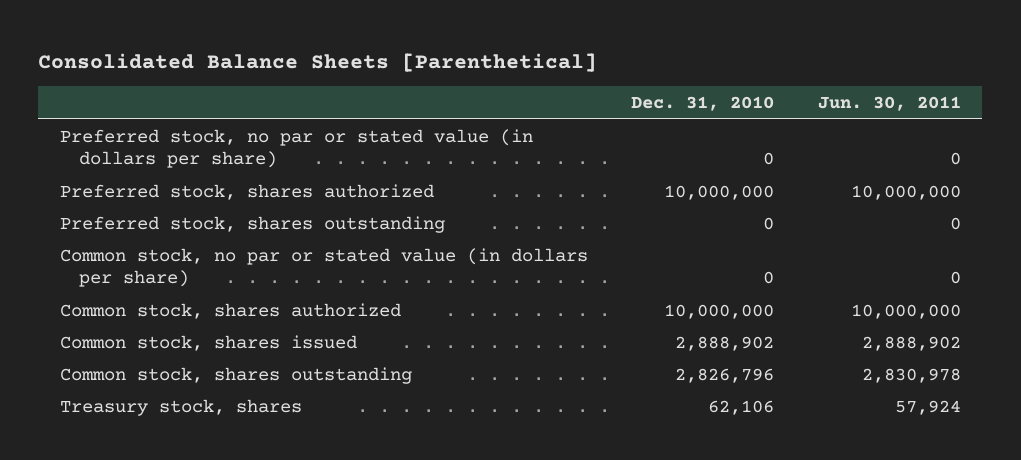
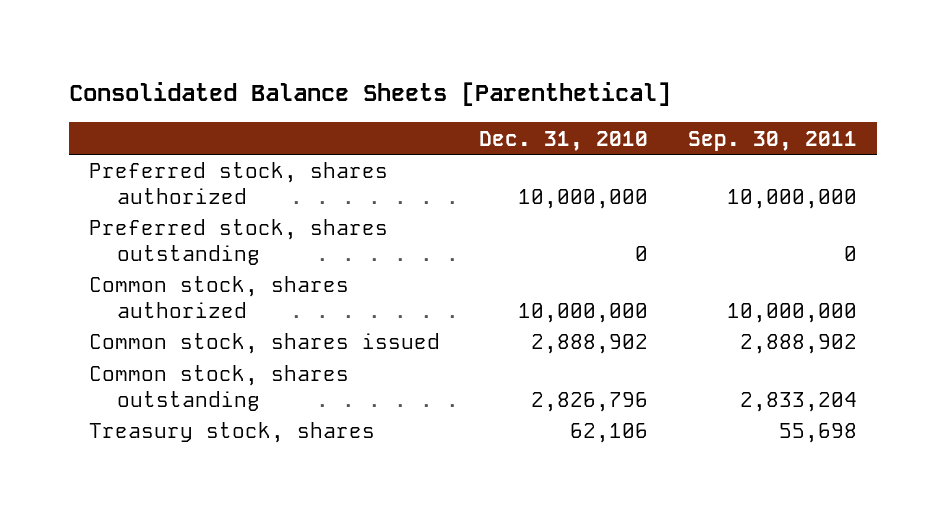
- | Dec. 31, 2010 | Jun. 30, 2011
+ | Dec. 31, 2010 | Sep. 30, 2011
- Preferred stock, no par or stated value (in dollars per share) | 0 | 0
- Common stock, no par or stated value (in dollars per share) | 0 | 0

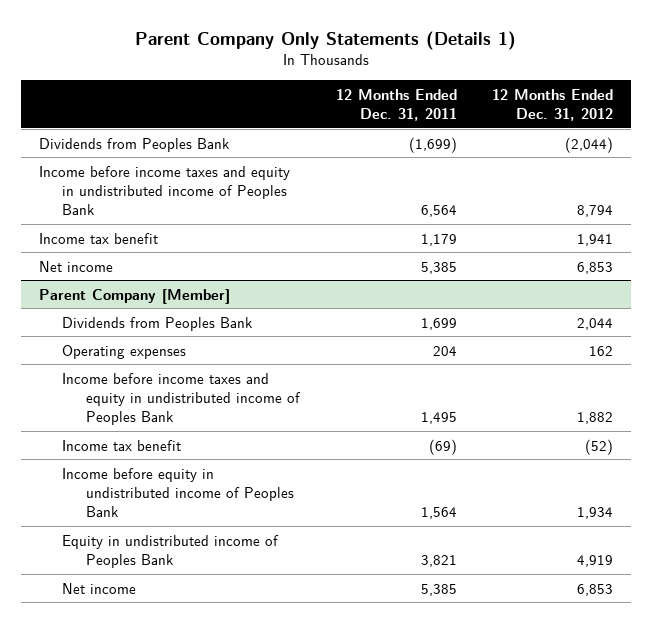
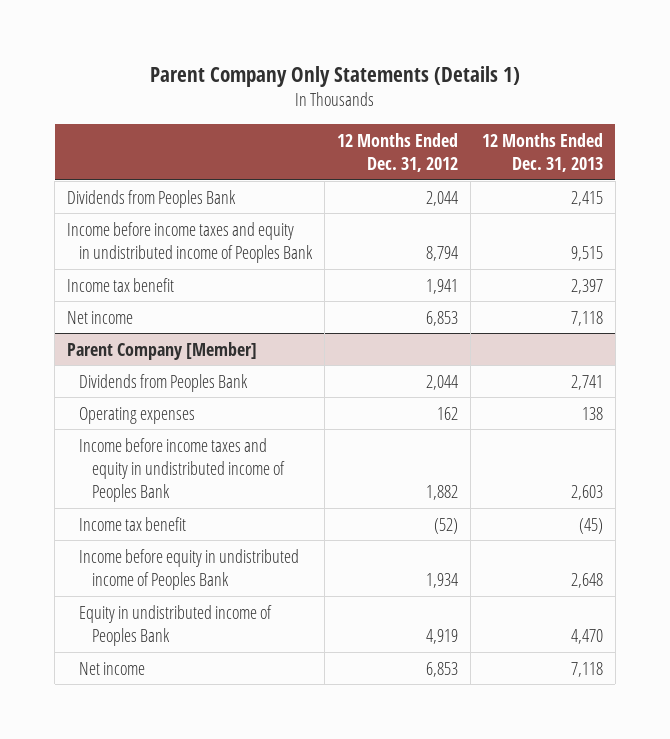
- | 12 Months Ended Dec. 31, 2011 | 12 Months Ended Dec. 31, 2012
+ | 12 Months Ended Dec. 31, 2012 | 12 Months Ended Dec. 31, 2013
- Dividends from Peoples Bank | (1,699) | (2,044)
+ Dividends from Peoples Bank | 2,044 | 2,415

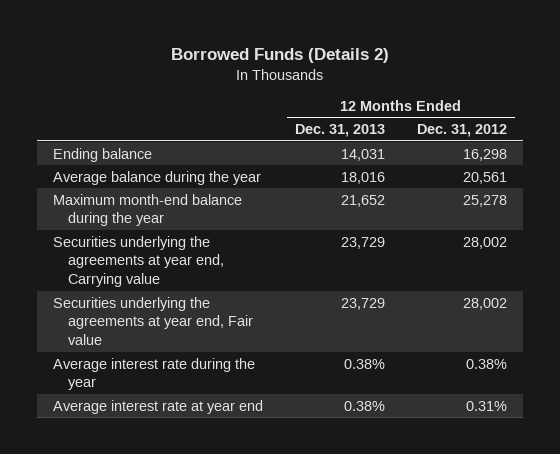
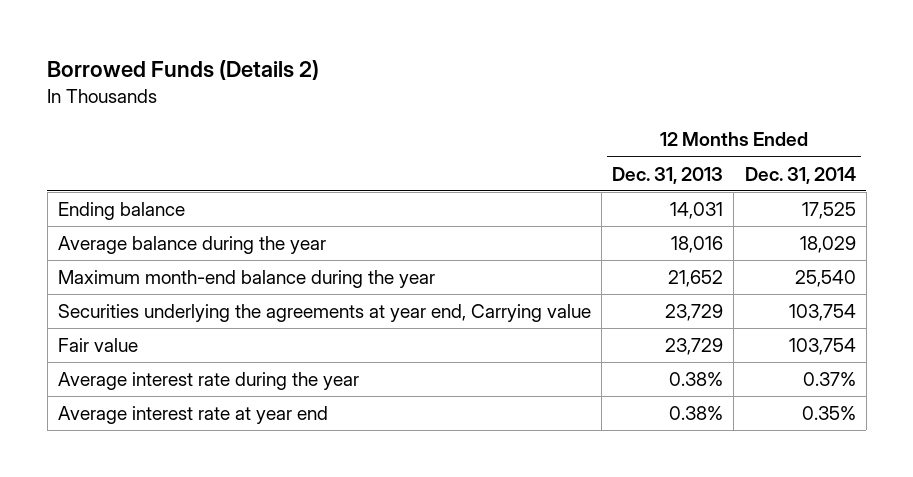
- | 12 Months Ended Dec. 31, 2013 | 12 Months Ended Dec. 31, 2012
+ | 12 Months Ended Dec. 31, 2013 | 12 Months Ended Dec. 31, 2014
- Securities underlying the agreements at year end, Fair value | 23,729 | 28,002
+ Fair value | 23,729 | 103,754

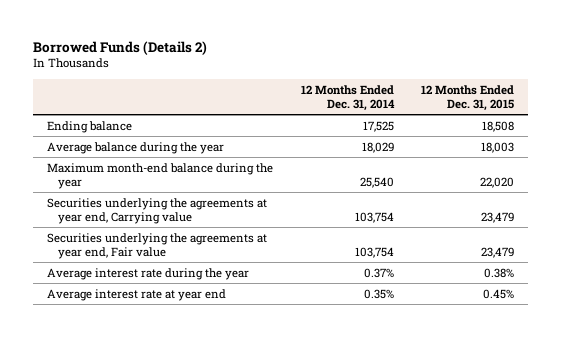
- | 12 Months Ended Dec. 31, 2013 | 12 Months Ended Dec. 31, 2014
+ | 12 Months Ended Dec. 31, 2014 | 12 Months Ended Dec. 31, 2015
- Fair value | 23,729 | 103,754
+ Securities underlying the agreements at year end, Fair value | 103,754 | 23,479

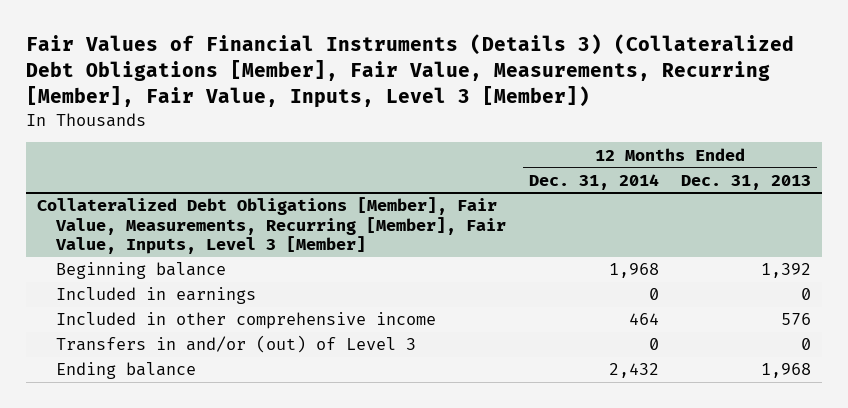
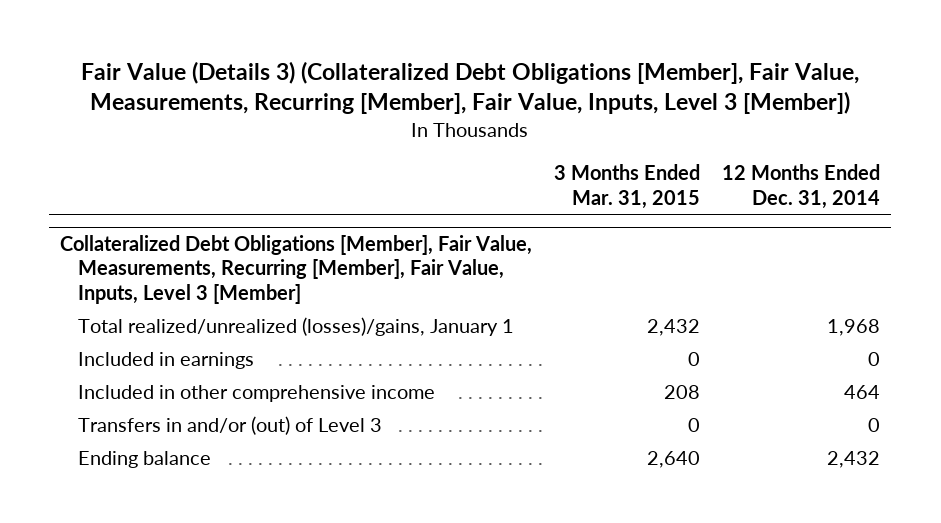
- Fair Values of Financial Instruments (Details 3) (Collateralized Debt Obligations [Member], Fair Value, Measurements, Recurring [Member], Fair Value, Inputs, Level 3 [Member])
+ Fair Value (Details 3) (Collateralized Debt Obligations [Member], Fair Value, Measurements, Recurring [Member], Fair Value, Inputs, Level 3 [Member])
- | 12 Months Ended Dec. 31, 2014 | 12 Months Ended Dec. 31, 2013
+ | 3 Months Ended Mar. 31, 2015 | 12 Months Ended Dec. 31, 2014
@ Collateralized Debt Obligations [Member], Fair Value, Measurements, Recurring [Member], Fair Value, Inputs, Level 3 [Member]
- Beginning balance | 1,968 | 1,392
+ Total realized/unrealized (losses)/gains, January 1 | 2,432 | 1,968

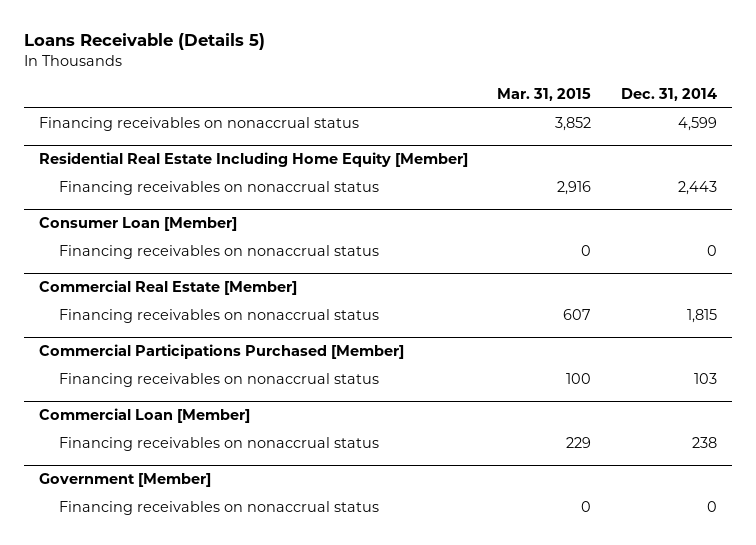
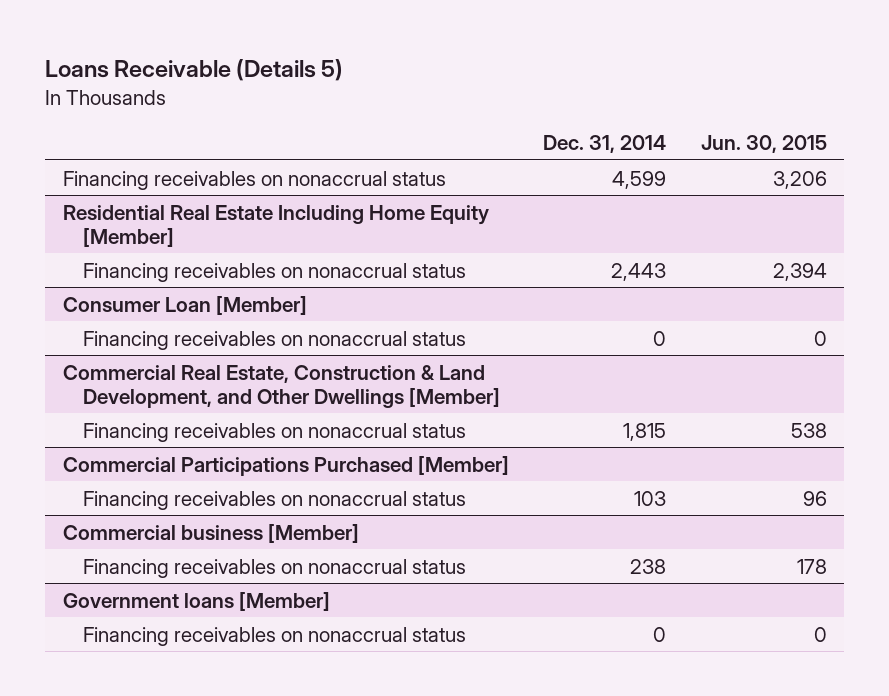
- | Mar. 31, 2015 | Dec. 31, 2014
+ | Dec. 31, 2014 | Jun. 30, 2015
- Commercial Real Estate [Member]
+ Commercial Real Estate, Construction & Land Development, and Other Dwellings [Member]
- Commercial Loan [Member]
+ Commercial business [Member]
- Government [Member]
+ Government loans [Member]

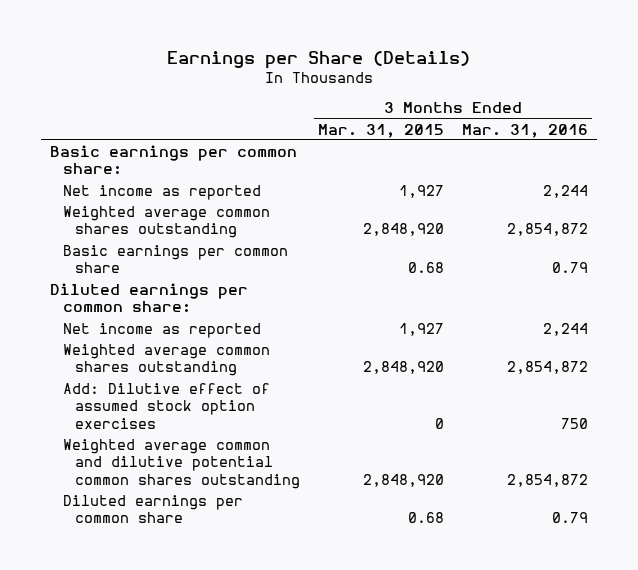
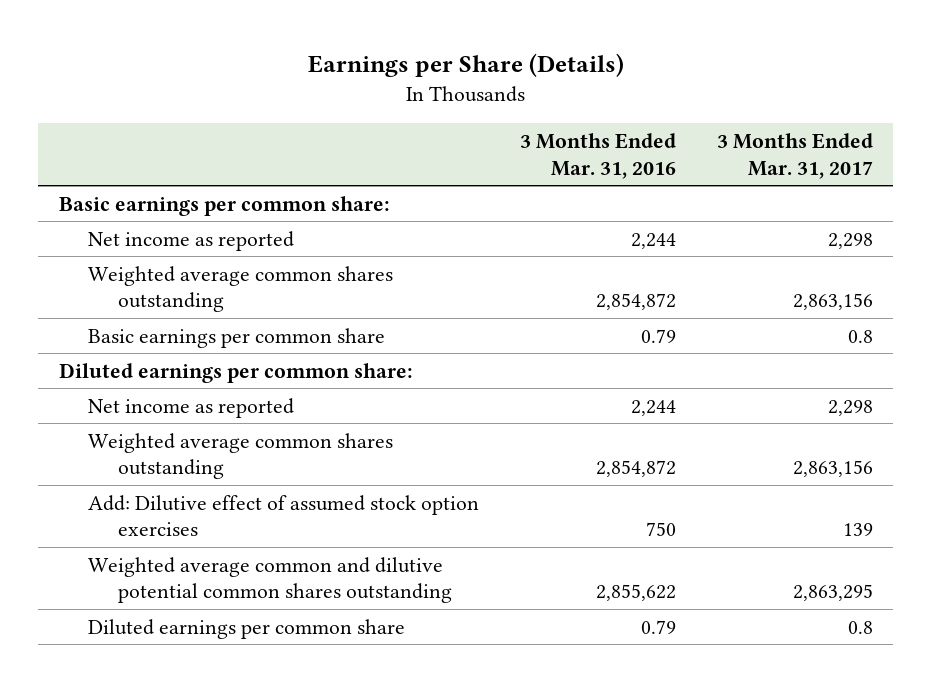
- | 3 Months Ended Mar. 31, 2015 | 3 Months Ended Mar. 31, 2016
+ | 3 Months Ended Mar. 31, 2016 | 3 Months Ended Mar. 31, 2017
- Weighted average common and dilutive potential common shares outstanding | 2,848,920 | 2,854,872
+ Weighted average common and dilutive potential common shares outstanding | 2,855,622 | 2,863,295

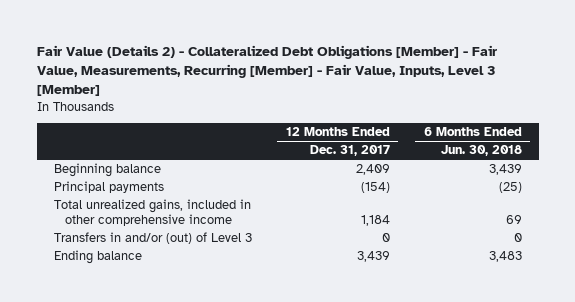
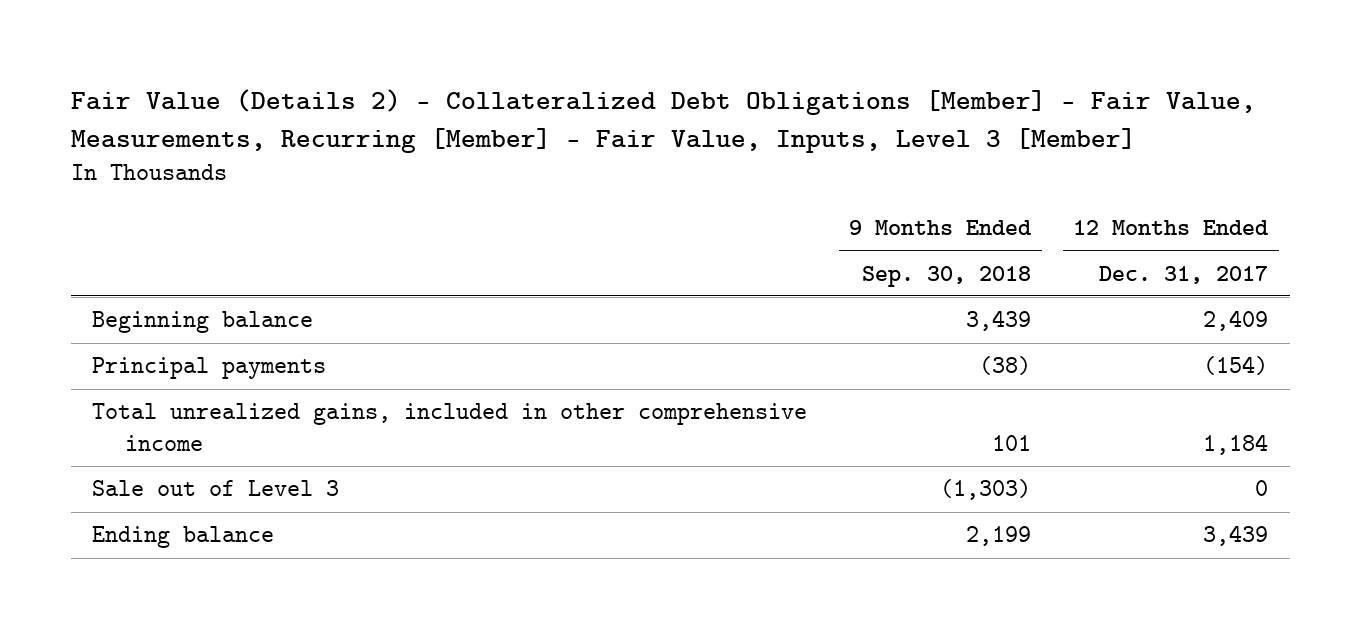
- | 12 Months Ended Dec. 31, 2017 | 6 Months Ended Jun. 30, 2018
+ | 9 Months Ended Sep. 30, 2018 | 12 Months Ended Dec. 31, 2017
- Transfers in and/or (out) of Level 3 | 0 | 0
+ Sale out of Level 3 | (1,303) | 0

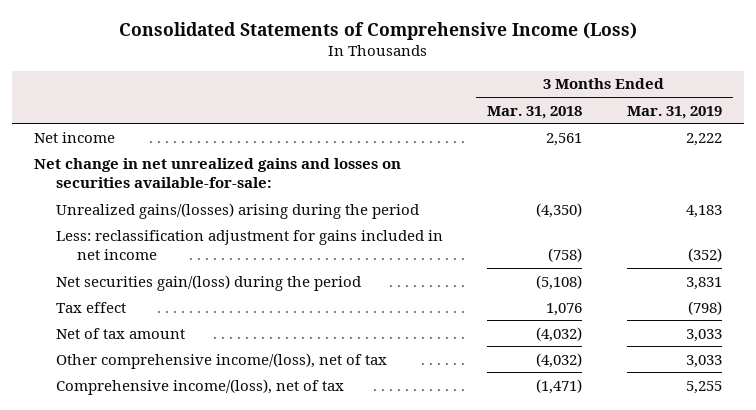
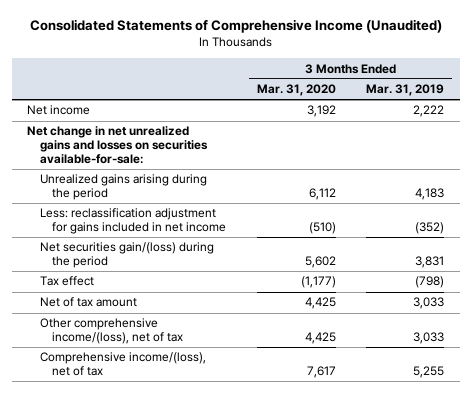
- Consolidated Statements of Comprehensive Income (Loss)
+ Consolidated Statements of Comprehensive Income (Unaudited)
- | 3 Months Ended Mar. 31, 2018 | 3 Months Ended Mar. 31, 2019
+ | 3 Months Ended Mar. 31, 2020 | 3 Months Ended Mar. 31, 2019
- Unrealized gains/(losses) arising during the period | (4,350) | 4,183
+ Unrealized gains arising during the period | 6,112 | 4,183

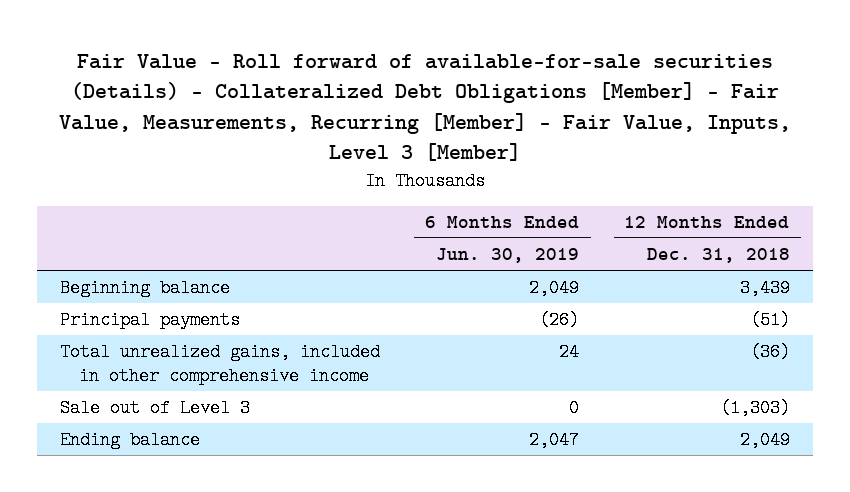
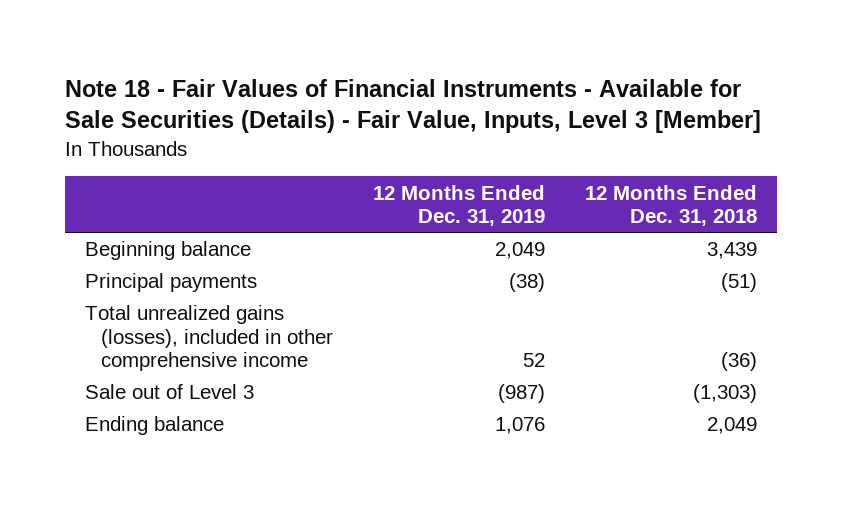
- Fair Value - Roll forward of available-for-sale securities (Details) - Collateralized Debt Obligations [Member] - Fair Value, Measurements, Recurring [Member] - Fair Value, Inputs, Level 3 [Member]
+ Note 18 - Fair Values of Financial Instruments - Available for Sale Securities (Details) - Fair Value, Inputs, Level 3 [Member]
- | 6 Months Ended Jun. 30, 2019 | 12 Months Ended Dec. 31, 2018
+ | 12 Months Ended Dec. 31, 2019 | 12 Months Ended Dec. 31, 2018
- Total unrealized gains, included in other comprehensive income | 24 | (36)
+ Total unrealized gains (losses), included in other comprehensive income | 52 | (36)

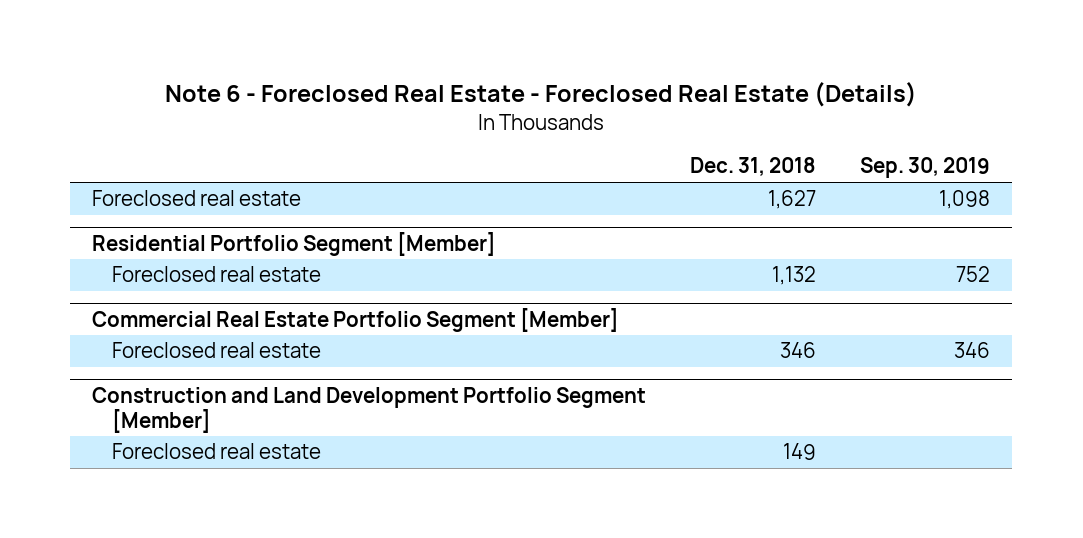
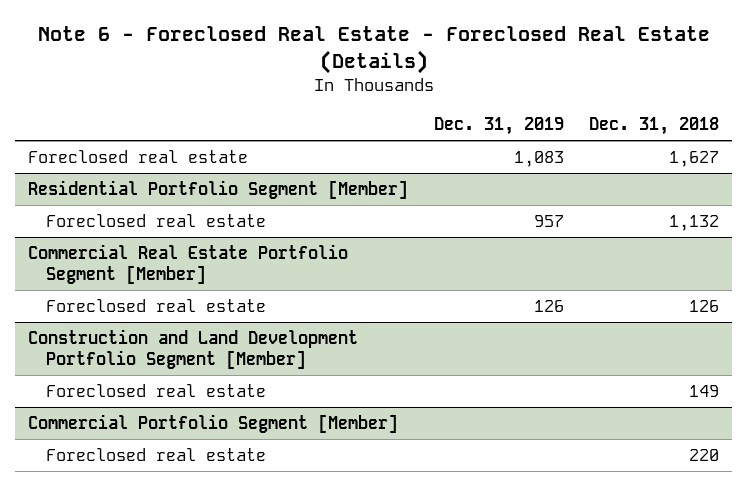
- | Dec. 31, 2018 | Sep. 30, 2019
+ | Dec. 31, 2019 | Dec. 31, 2018
@ Commercial Real Estate Portfolio Segment [Member]
- Foreclosed real estate | 346 | 346
+ Foreclosed real estate | 126 | 126
+ Commercial Portfolio Segment [Member]
+ Foreclosed real estate | | 220

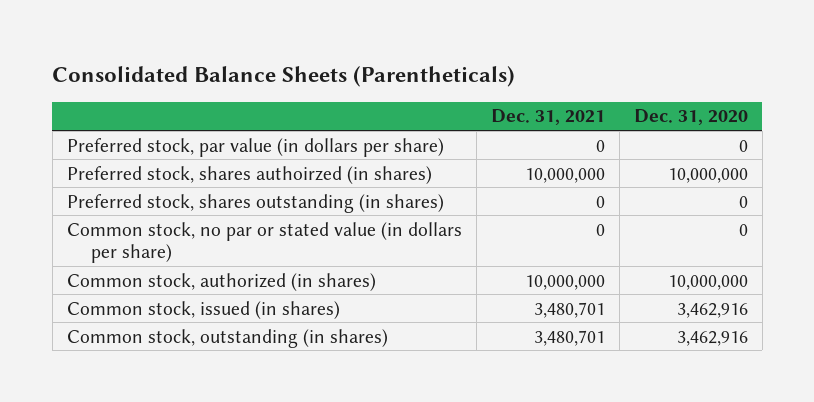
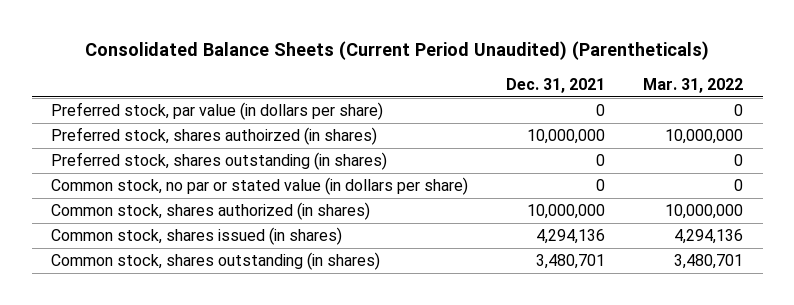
- Consolidated Balance Sheets (Parentheticals)
+ Consolidated Balance Sheets (Current Period Unaudited) (Parentheticals)
- | Dec. 31, 2021 | Dec. 31, 2020
+ | Dec. 31, 2021 | Mar. 31, 2022
- Common stock, authorized (in shares) | 10,000,000 | 10,000,000
- Common stock, issued (in shares) | 3,480,701 | 3,462,916
- Common stock, outstanding (in shares) | 3,480,701 | 3,462,916
+ Common stock, shares authorized (in shares) | 10,000,000 | 10,000,000
+ Common stock, shares issued (in shares) | 4,294,136 | 4,294,136
+ Common stock, shares outstanding (in shares) | 3,480,701 | 3,480,701

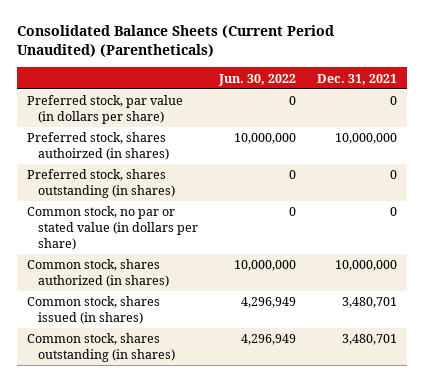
- | Dec. 31, 2021 | Mar. 31, 2022
+ | Jun. 30, 2022 | Dec. 31, 2021
- Common stock, shares issued (in shares) | 4,294,136 | 4,294,136
+ Common stock, shares issued (in shares) | 4,296,949 | 3,480,701

